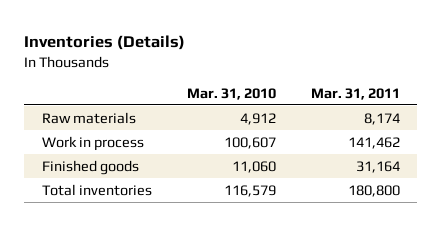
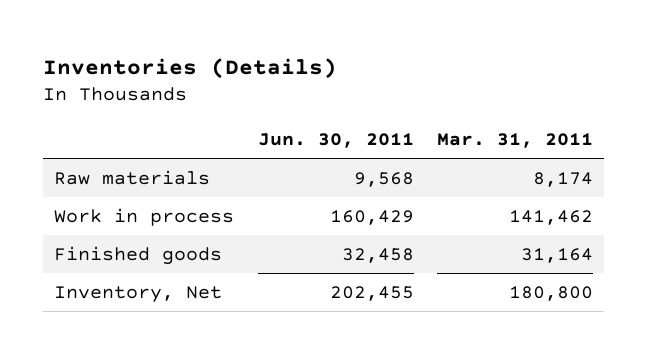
- | Mar. 31, 2010 | Mar. 31, 2011
+ | Jun. 30, 2011 | Mar. 31, 2011
- Total inventories | 116,579 | 180,800
+ Inventory, Net | 202,455 | 180,800

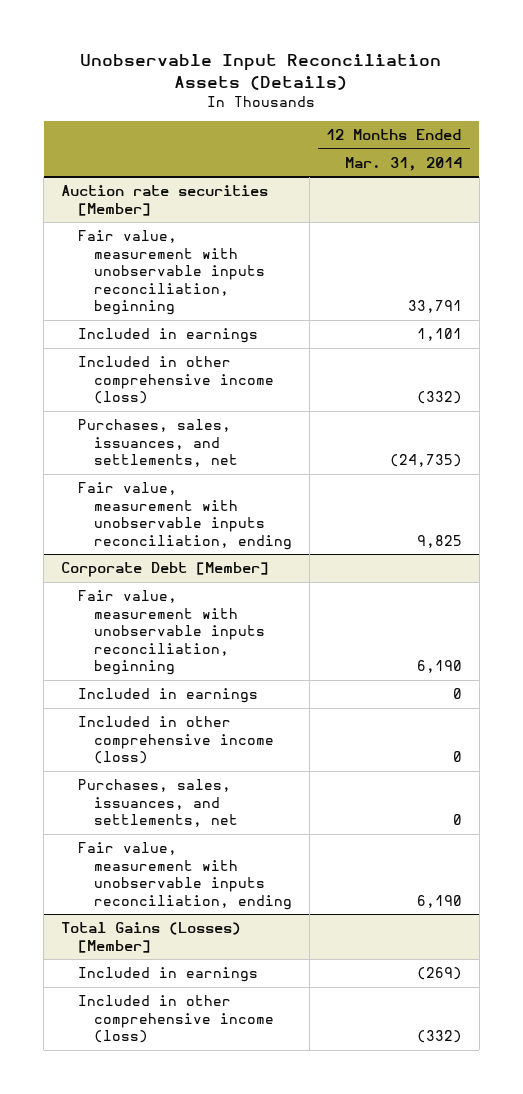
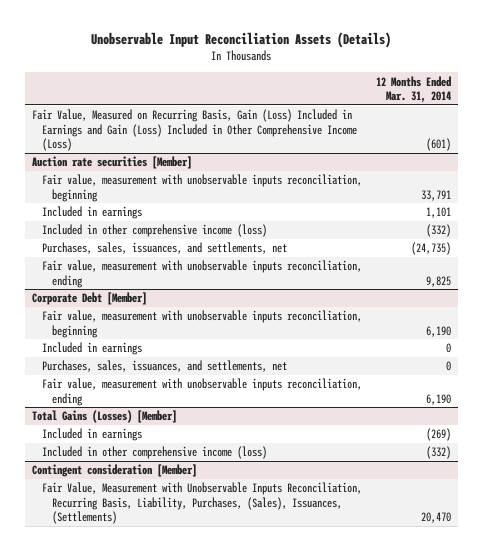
+ Fair Value, Measured on Recurring Basis, Gain (Loss) Included in Earnings and Gain (Loss) Included in Other Comprehensive Income (Loss) | (601)
@ Corporate Debt [Member]
- Included in other comprehensive income (loss) | 0
+ Contingent consideration [Member]
+ Fair Value, Measurement with Unobservable Inputs Reconciliation, Recurring Basis, Liability, Purchases, (Sales), Issuances, (Settlements) | 20,470

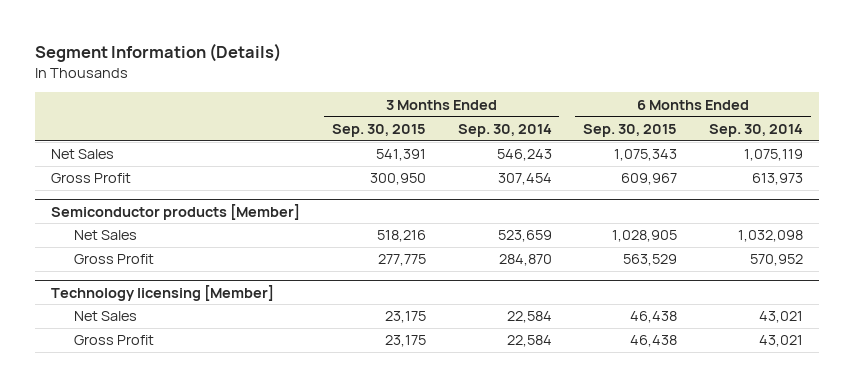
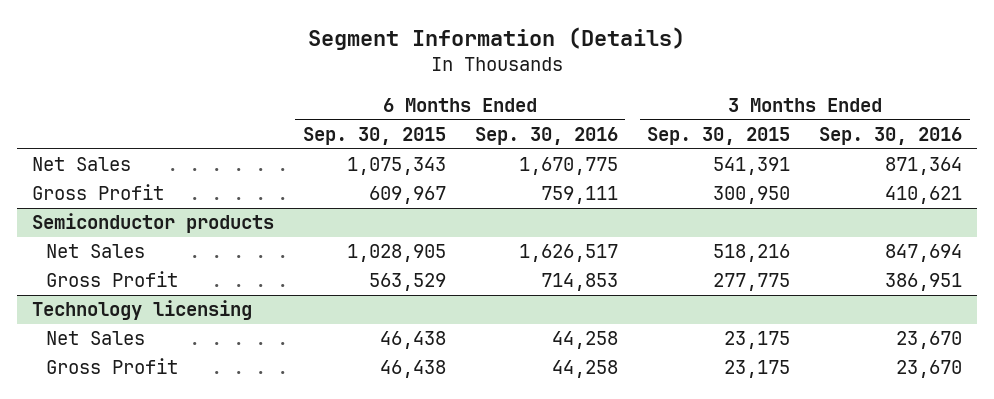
- | 3 Months Ended Sep. 30, 2015 | 3 Months Ended Sep. 30, 2014 | 6 Months Ended Sep. 30, 2015 | 6 Months Ended Sep. 30, 2014
+ | 6 Months Ended Sep. 30, 2015 | 6 Months Ended Sep. 30, 2016 | 3 Months Ended Sep. 30, 2015 | 3 Months Ended Sep. 30, 2016
- Semiconductor products [Member]
+ Semiconductor products
- Technology licensing [Member]
+ Technology licensing

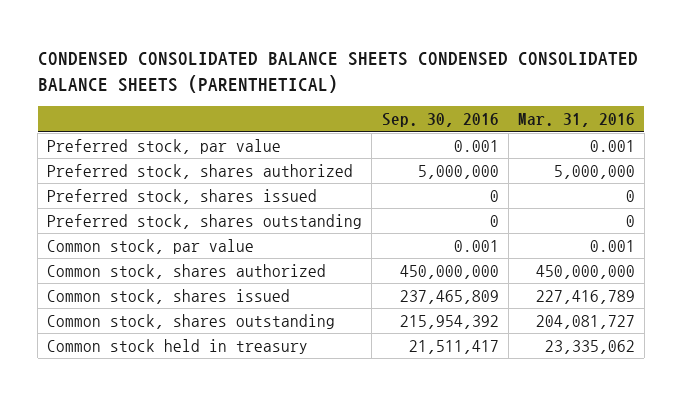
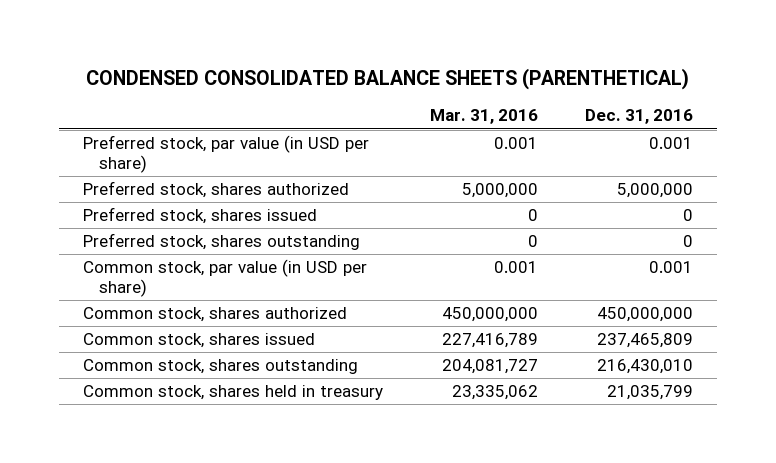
- CONDENSED CONSOLIDATED BALANCE SHEETS CONDENSED CONSOLIDATED BALANCE SHEETS (PARENTHETICAL)
+ CONDENSED CONSOLIDATED BALANCE SHEETS (PARENTHETICAL)
- | Sep. 30, 2016 | Mar. 31, 2016
+ | Mar. 31, 2016 | Dec. 31, 2016
- Preferred stock, par value | 0.001 | 0.001
+ Preferred stock, par value (in USD per share) | 0.001 | 0.001
- Common stock, par value | 0.001 | 0.001
+ Common stock, par value (in USD per share) | 0.001 | 0.001
- Common stock held in treasury | 21,511,417 | 23,335,062
+ Common stock, shares held in treasury | 23,335,062 | 21,035,799

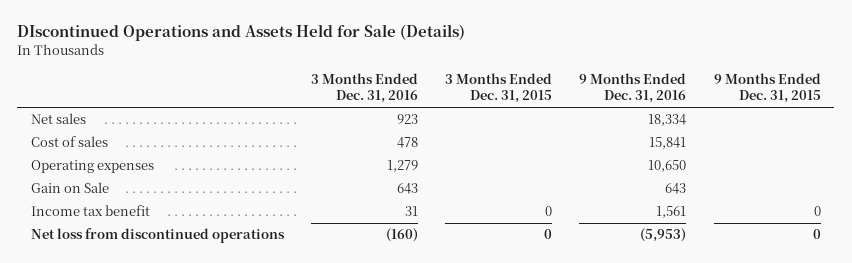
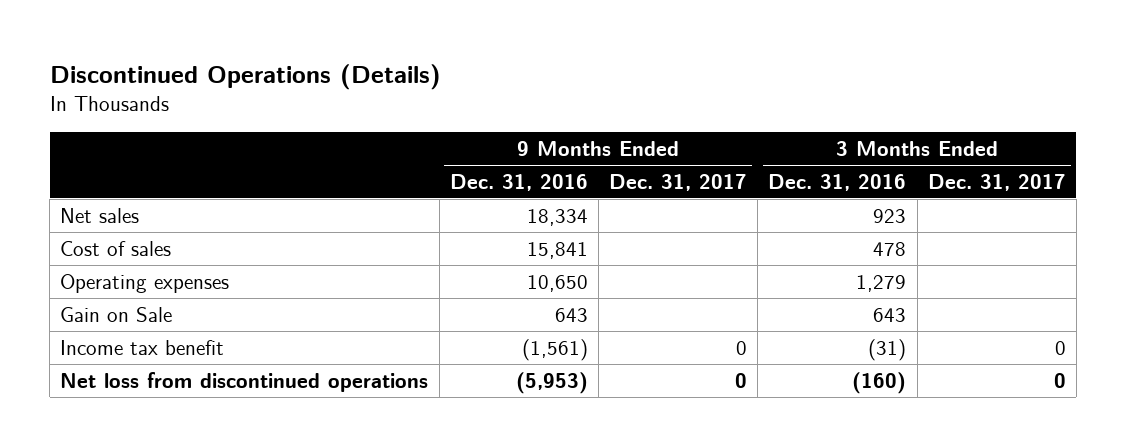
- DIscontinued Operations and Assets Held for Sale (Details)
+ Discontinued Operations (Details)
- | 3 Months Ended Dec. 31, 2016 | 3 Months Ended Dec. 31, 2015 | 9 Months Ended Dec. 31, 2016 | 9 Months Ended Dec. 31, 2015
+ | 9 Months Ended Dec. 31, 2016 | 9 Months Ended Dec. 31, 2017 | 3 Months Ended Dec. 31, 2016 | 3 Months Ended Dec. 31, 2017
- Income tax benefit | 31 | 0 | 1,561 | 0
+ Income tax benefit | (1,561) | 0 | (31) | 0

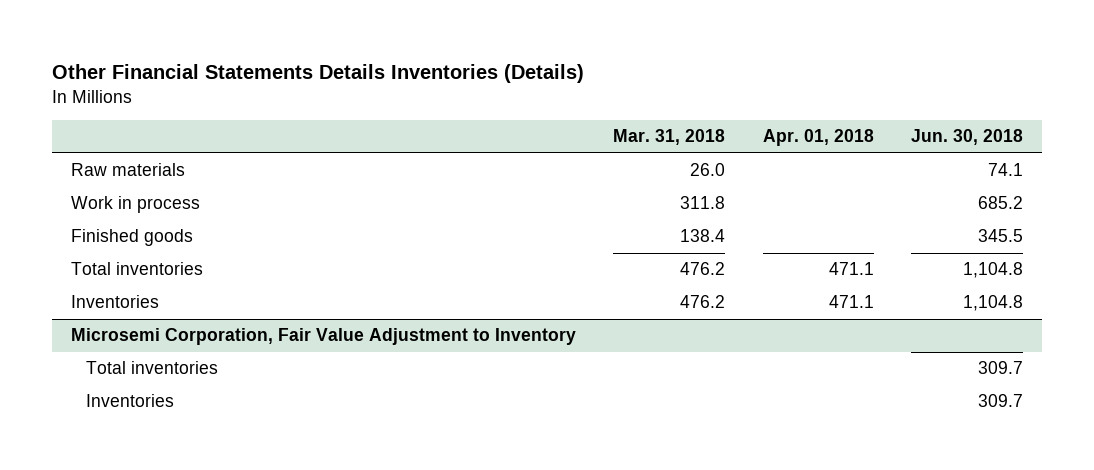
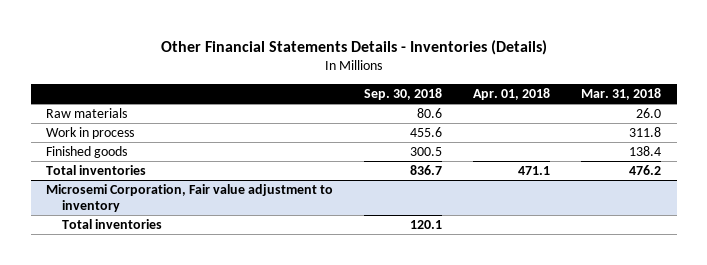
- Other Financial Statements Details Inventories (Details)
+ Other Financial Statements Details - Inventories (Details)
- | Mar. 31, 2018 | Apr. 01, 2018 | Jun. 30, 2018
+ | Sep. 30, 2018 | Apr. 01, 2018 | Mar. 31, 2018
- Inventories | 476.2 | 471.1 | 1,104.8
- Microsemi Corporation, Fair Value Adjustment to Inventory
+ Microsemi Corporation, Fair value adjustment to inventory
- Inventories | | | 309.7

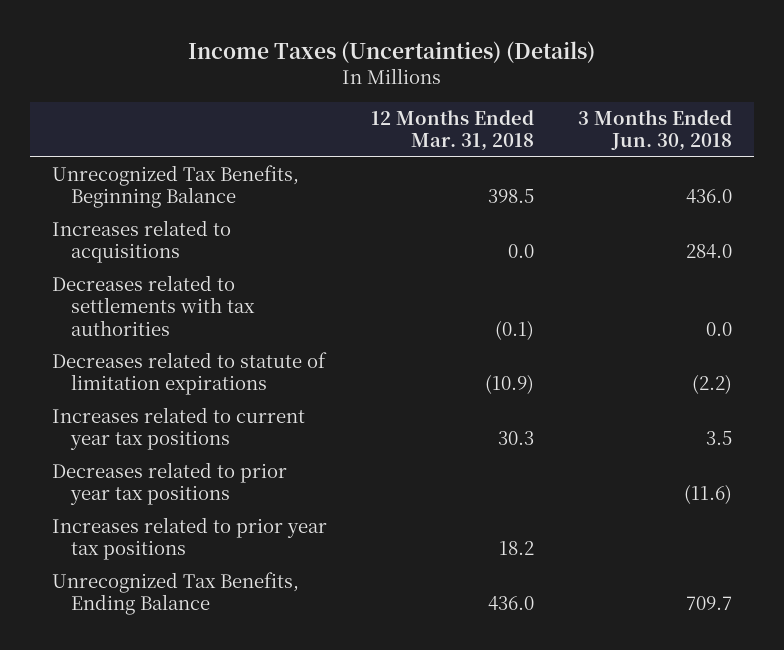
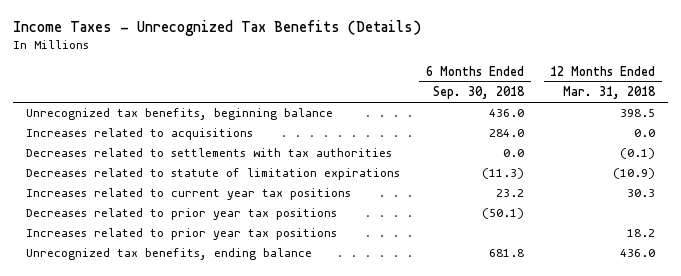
- Income Taxes (Uncertainties) (Details)
+ Income Taxes - Unrecognized Tax Benefits (Details)
- | 12 Months Ended Mar. 31, 2018 | 3 Months Ended Jun. 30, 2018
+ | 6 Months Ended Sep. 30, 2018 | 12 Months Ended Mar. 31, 2018
- Unrecognized Tax Benefits, Beginning Balance | 398.5 | 436.0
+ Unrecognized tax benefits, beginning balance | 436.0 | 398.5
- Unrecognized Tax Benefits, Ending Balance | 436.0 | 709.7
+ Unrecognized tax benefits, ending balance | 681.8 | 436.0

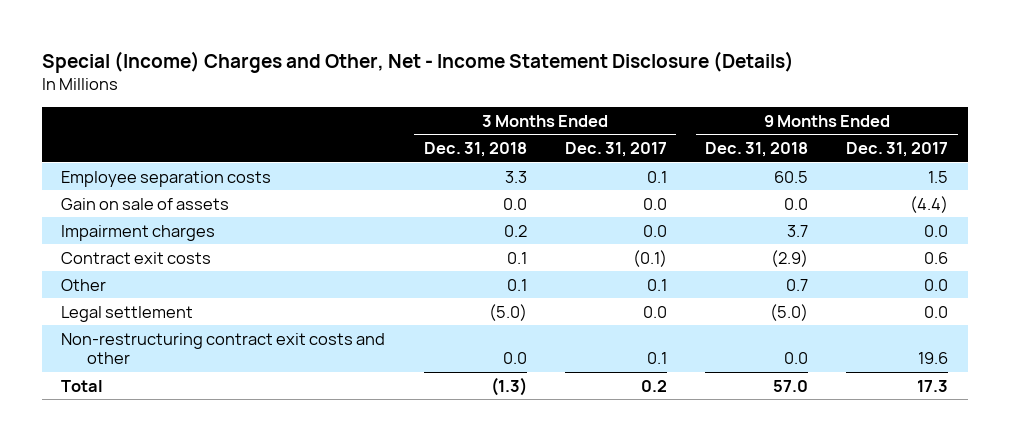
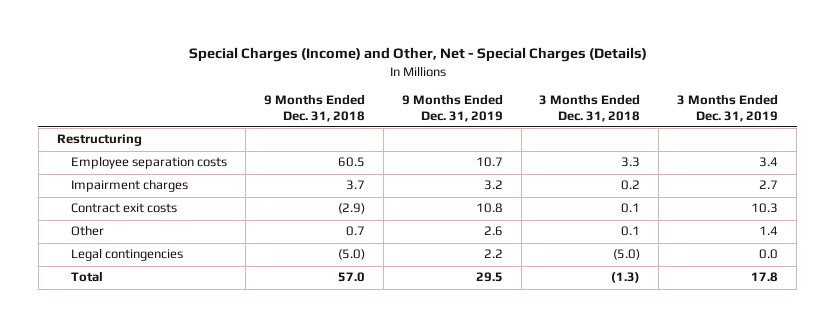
- Special (Income) Charges and Other, Net - Income Statement Disclosure (Details)
+ Special Charges (Income) and Other, Net - Special Charges (Details)
- | 3 Months Ended Dec. 31, 2018 | 3 Months Ended Dec. 31, 2017 | 9 Months Ended Dec. 31, 2018 | 9 Months Ended Dec. 31, 2017
+ | 9 Months Ended Dec. 31, 2018 | 9 Months Ended Dec. 31, 2019 | 3 Months Ended Dec. 31, 2018 | 3 Months Ended Dec. 31, 2019
+ Restructuring
- Gain on sale of assets | 0.0 | 0.0 | 0.0 | (4.4)
- Legal settlement | (5.0) | 0.0 | (5.0) | 0.0
- Non-restructuring contract exit costs and other | 0.0 | 0.1 | 0.0 | 19.6
+ Legal contingencies | (5.0) | 2.2 | (5.0) | 0.0

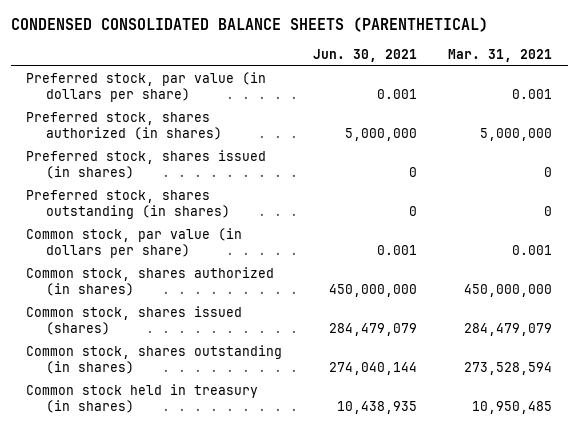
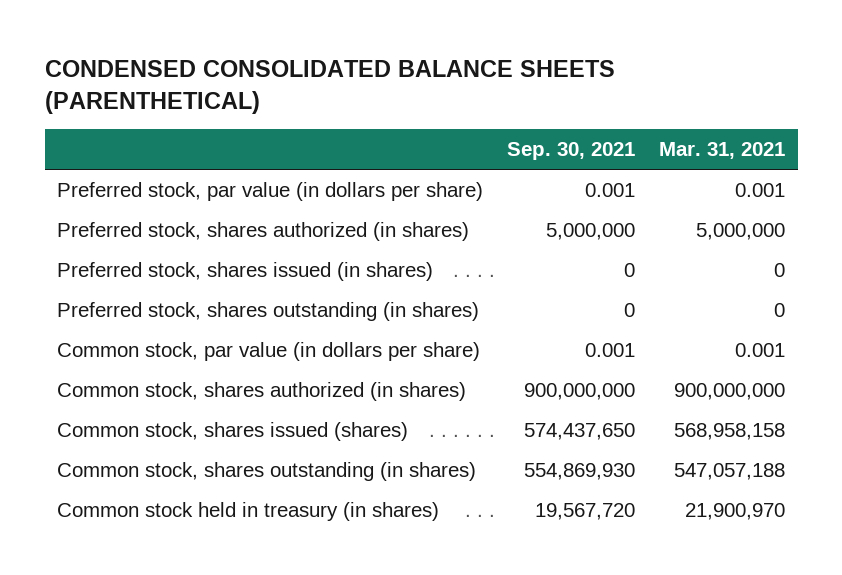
- | Jun. 30, 2021 | Mar. 31, 2021
+ | Sep. 30, 2021 | Mar. 31, 2021
- Common stock, shares authorized (in shares) | 450,000,000 | 450,000,000
- Common stock, shares issued (shares) | 284,479,079 | 284,479,079
- Common stock, shares outstanding (in shares) | 274,040,144 | 273,528,594
- Common stock held in treasury (in shares) | 10,438,935 | 10,950,485
+ Common stock, shares authorized (in shares) | 900,000,000 | 900,000,000
+ Common stock, shares issued (shares) | 574,437,650 | 568,958,158
+ Common stock, shares outstanding (in shares) | 554,869,930 | 547,057,188
+ Common stock held in treasury (in shares) | 19,567,720 | 21,900,970

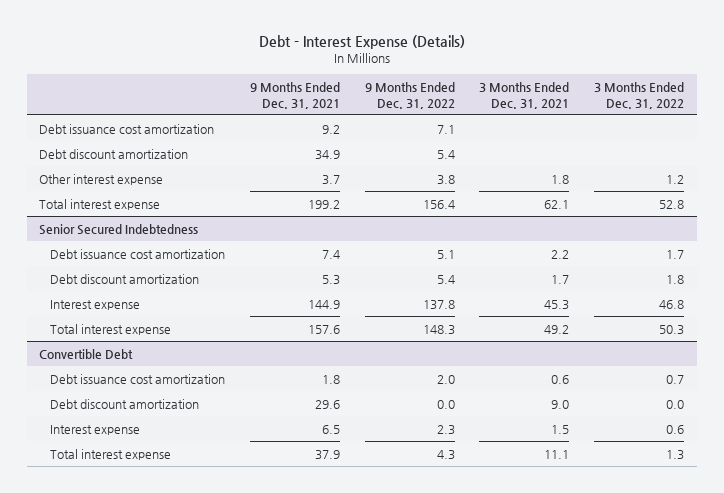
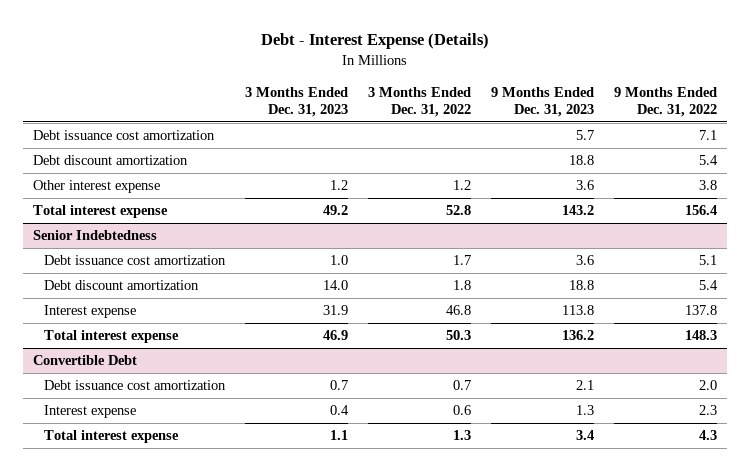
- | 9 Months Ended Dec. 31, 2021 | 9 Months Ended Dec. 31, 2022 | 3 Months Ended Dec. 31, 2021 | 3 Months Ended Dec. 31, 2022
+ | 3 Months Ended Dec. 31, 2023 | 3 Months Ended Dec. 31, 2022 | 9 Months Ended Dec. 31, 2023 | 9 Months Ended Dec. 31, 2022
- Senior Secured Indebtedness
+ Senior Indebtedness
@ Convertible Debt
- Debt discount amortization | 29.6 | 0.0 | 9.0 | 0.0

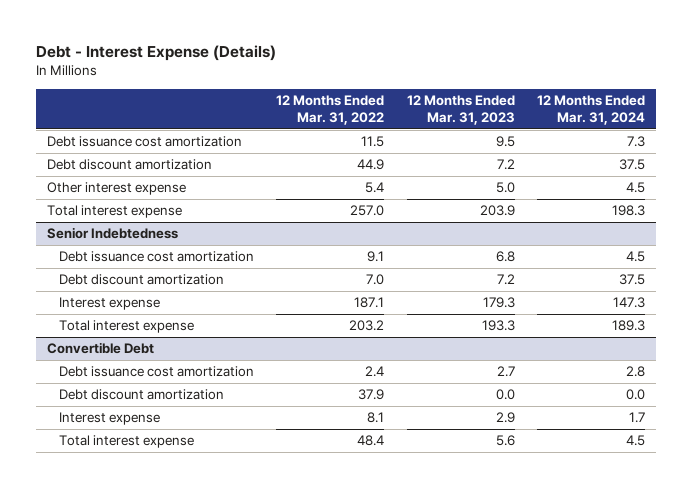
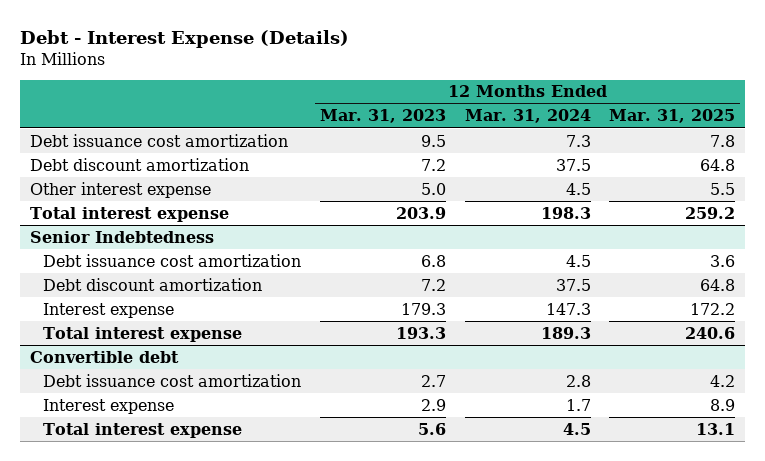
- | 12 Months Ended Mar. 31, 2022 | 12 Months Ended Mar. 31, 2023 | 12 Months Ended Mar. 31, 2024
+ | 12 Months Ended Mar. 31, 2023 | 12 Months Ended Mar. 31, 2024 | 12 Months Ended Mar. 31, 2025
- Convertible Debt
+ Convertible debt
- Debt discount amortization | 37.9 | 0.0 | 0.0

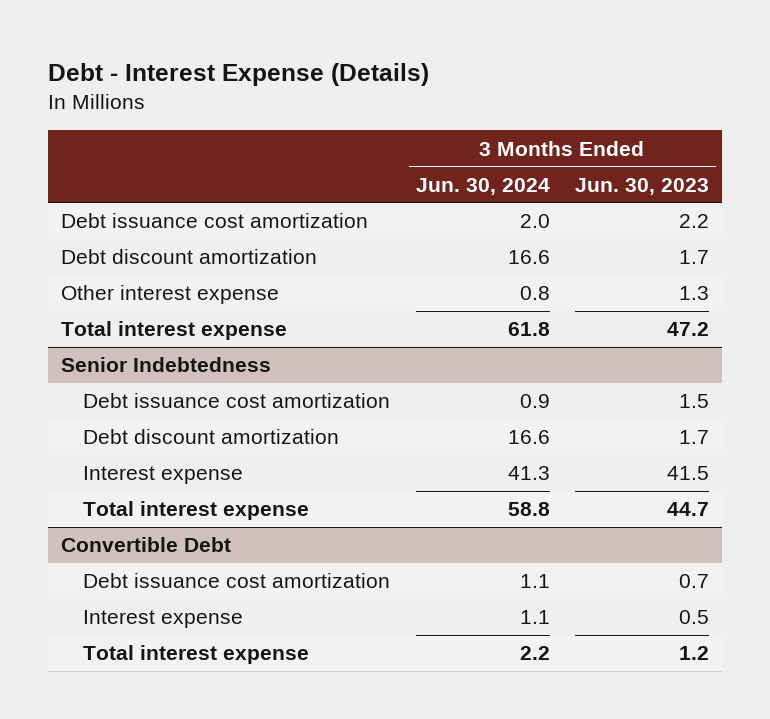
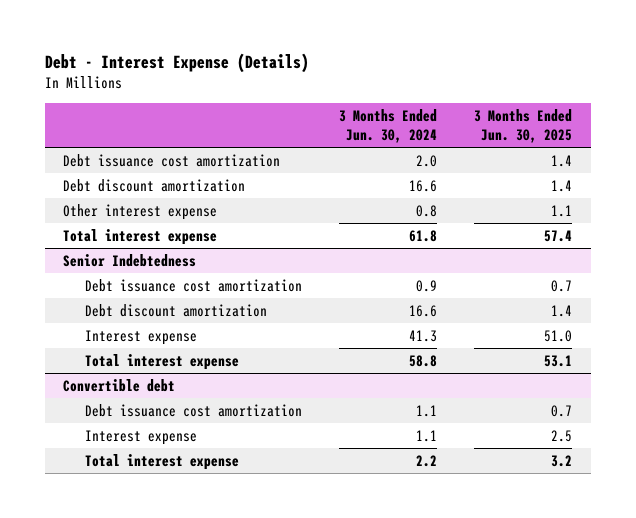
- | 3 Months Ended Jun. 30, 2024 | 3 Months Ended Jun. 30, 2023
+ | 3 Months Ended Jun. 30, 2024 | 3 Months Ended Jun. 30, 2025
- Convertible Debt
+ Convertible debt

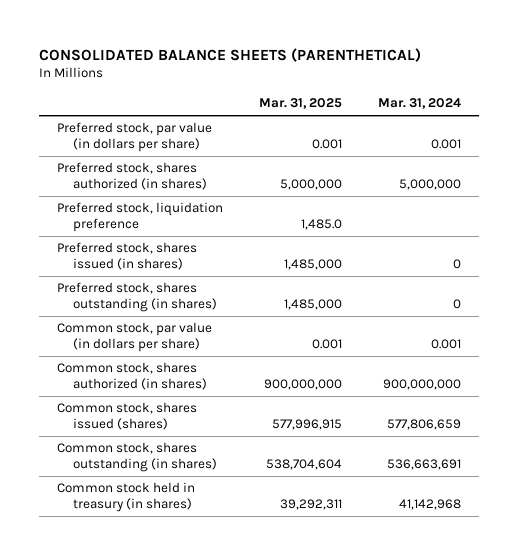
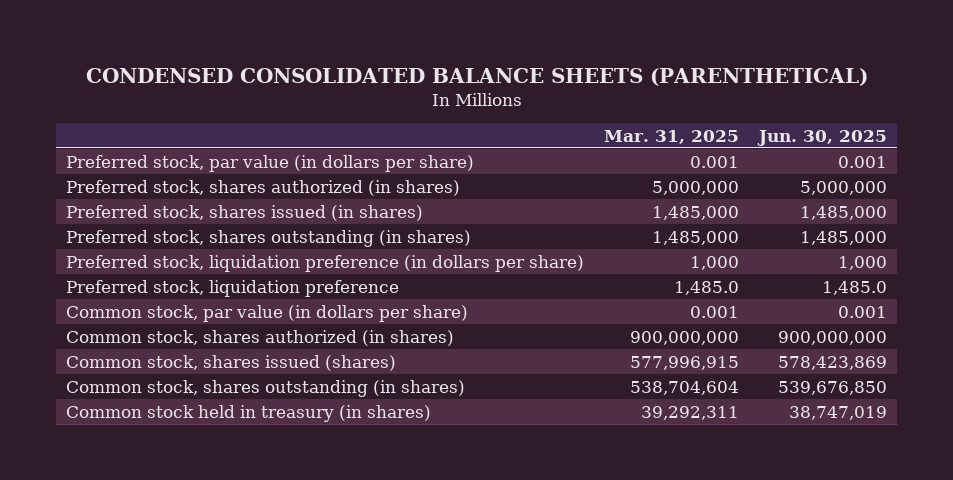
- CONSOLIDATED BALANCE SHEETS (PARENTHETICAL)
+ CONDENSED CONSOLIDATED BALANCE SHEETS (PARENTHETICAL)
- | Mar. 31, 2025 | Mar. 31, 2024
+ | Mar. 31, 2025 | Jun. 30, 2025
+ Preferred stock, liquidation preference (in dollars per share) | 1,000 | 1,000
moved down: Preferred stock, liquidation preference | 1,485.0 | 1,485.0

